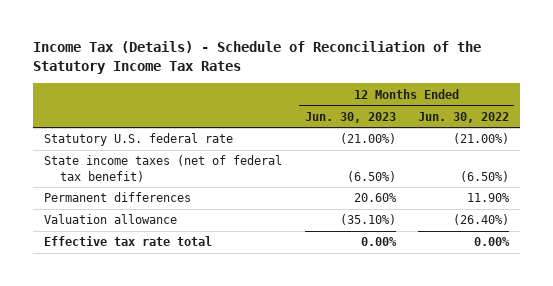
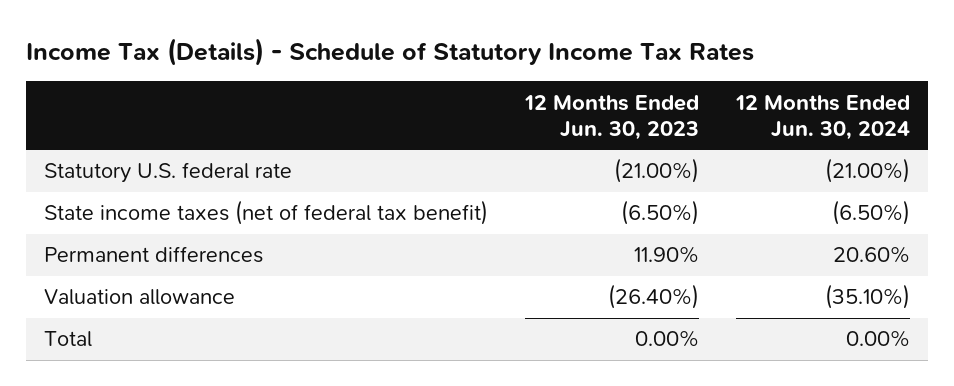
- Income Tax (Details) - Schedule of Reconciliation of the Statutory Income Tax Rates
+ Income Tax (Details) - Schedule of Statutory Income Tax Rates
- | 12 Months Ended Jun. 30, 2023 | 12 Months Ended Jun. 30, 2022
+ | 12 Months Ended Jun. 30, 2023 | 12 Months Ended Jun. 30, 2024
- Permanent differences | 20.60% | 11.90%
- Valuation allowance | (35.10%) | (26.40%)
- Effective tax rate total | 0.00% | 0.00%
+ Permanent differences | 11.90% | 20.60%
+ Valuation allowance | (26.40%) | (35.10%)
+ Total | 0.00% | 0.00%

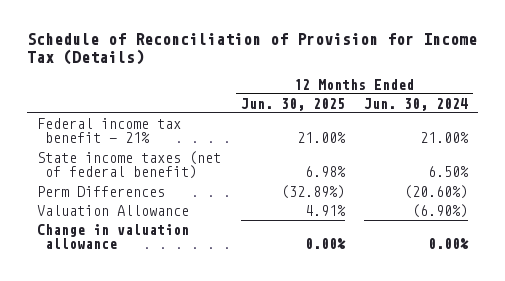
- Income Tax (Details) - Schedule of Statutory Income Tax Rates
+ Schedule of Reconciliation of Provision for Income Tax (Details)
- | 12 Months Ended Jun. 30, 2023 | 12 Months Ended Jun. 30, 2024
+ | 12 Months Ended Jun. 30, 2025 | 12 Months Ended Jun. 30, 2024
- Statutory U.S. federal rate | (21.00%) | (21.00%)
- State income taxes (net of federal tax benefit) | (6.50%) | (6.50%)
- Permanent differences | 11.90% | 20.60%
- Valuation allowance | (26.40%) | (35.10%)
- Total | 0.00% | 0.00%
+ Federal income tax benefit - 21% | 21.00% | 21.00%
+ State income taxes (net of federal benefit) | 6.98% | 6.50%
+ Perm Differences | (32.89%) | (20.60%)
+ Valuation Allowance | 4.91% | (6.90%)
+ Change in valuation allowance | 0.00% | 0.00%

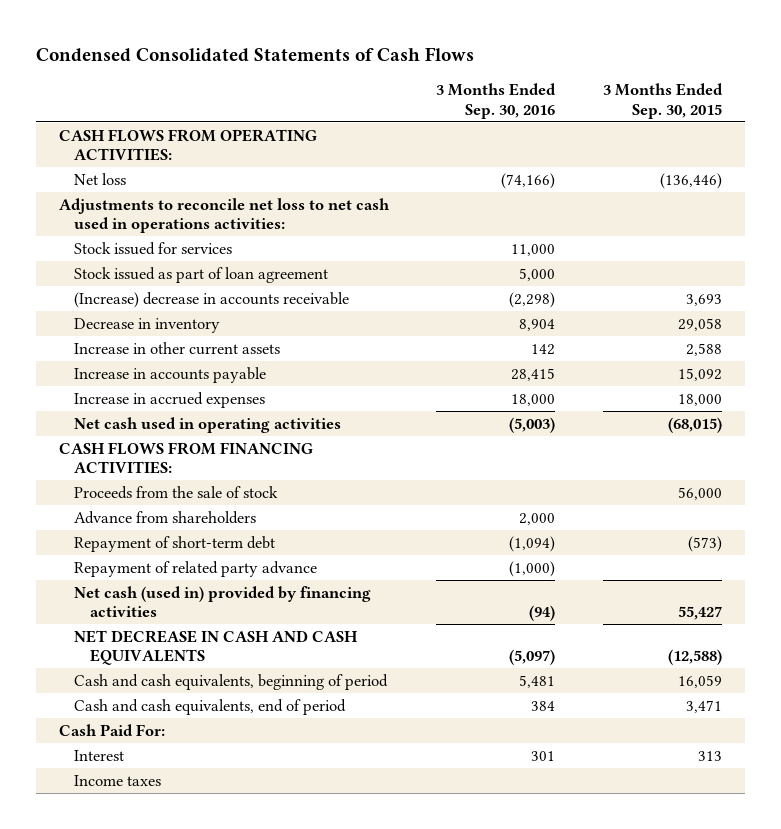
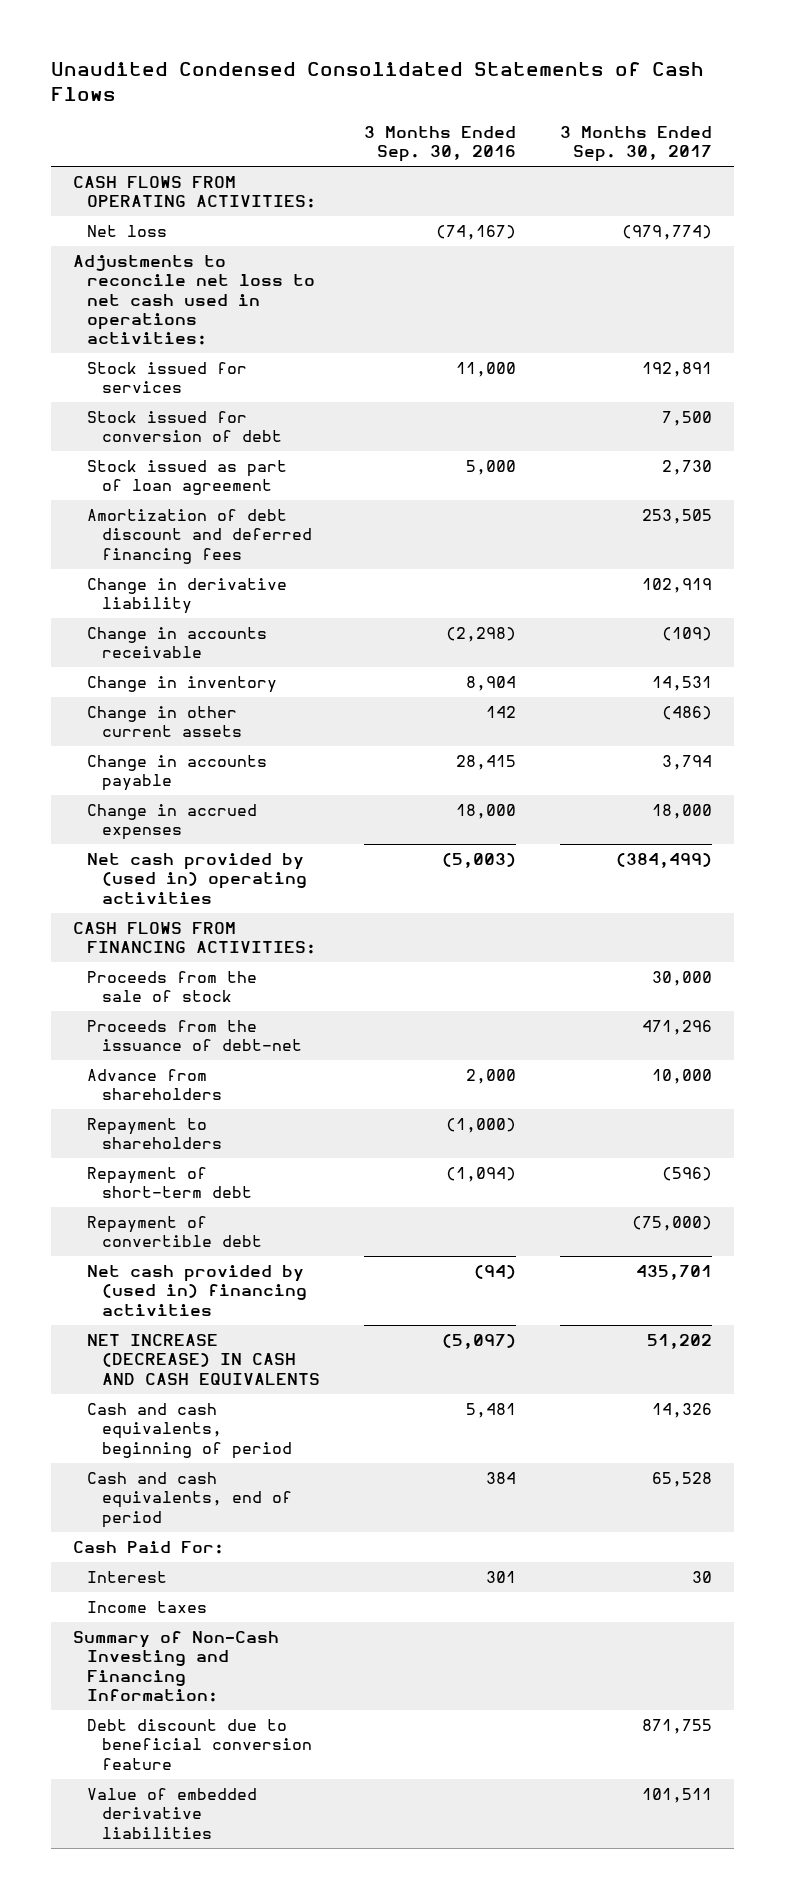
- Condensed Consolidated Statements of Cash Flows
+ Unaudited Condensed Consolidated Statements of Cash Flows
- | 3 Months Ended Sep. 30, 2016 | 3 Months Ended Sep. 30, 2015
+ | 3 Months Ended Sep. 30, 2016 | 3 Months Ended Sep. 30, 2017
- Net loss | (74,166) | (136,446)
+ Net loss | (74,167) | (979,774)
+ Stock issued for conversion of debt | | 7,500
- (Increase) decrease in accounts receivable | (2,298) | 3,693
- Decrease in inventory | 8,904 | 29,058
- Increase in other current assets | 142 | 2,588
- Increase in accounts payable | 28,415 | 15,092
- Increase in accrued expenses | 18,000 | 18,000
- Net cash used in operating activities | (5,003) | (68,015)
+ Amortization of debt discount and deferred financing fees | | 253,505
+ Change in derivative liability | | 102,919
+ Change in accounts receivable | (2,298) | (109)
+ Change in inventory | 8,904 | 14,531
+ Change in other current assets | 142 | (486)
+ Change in accounts payable | 28,415 | 3,794
+ Change in accrued expenses | 18,000 | 18,000
+ Net cash provided by (used in) operating activities | (5,003) | (384,499)
+ Proceeds from the issuance of debt-net | | 471,296
+ Repayment to shareholders | (1,000) |
- Repayment of related party advance | (1,000) |
- Net cash (used in) provided by financing activities | (94) | 55,427
- NET DECREASE IN CASH AND CASH EQUIVALENTS | (5,097) | (12,588)
+ Repayment of convertible debt | | (75,000)
+ Net cash provided by (used in) financing activities | (94) | 435,701
+ NET INCREASE (DECREASE) IN CASH AND CASH EQUIVALENTS | (5,097) | 51,202
+ Summary of Non-Cash Investing and Financing Information:
+ Debt discount due to beneficial conversion feature | | 871,755
+ Value of embedded derivative liabilities | | 101,511

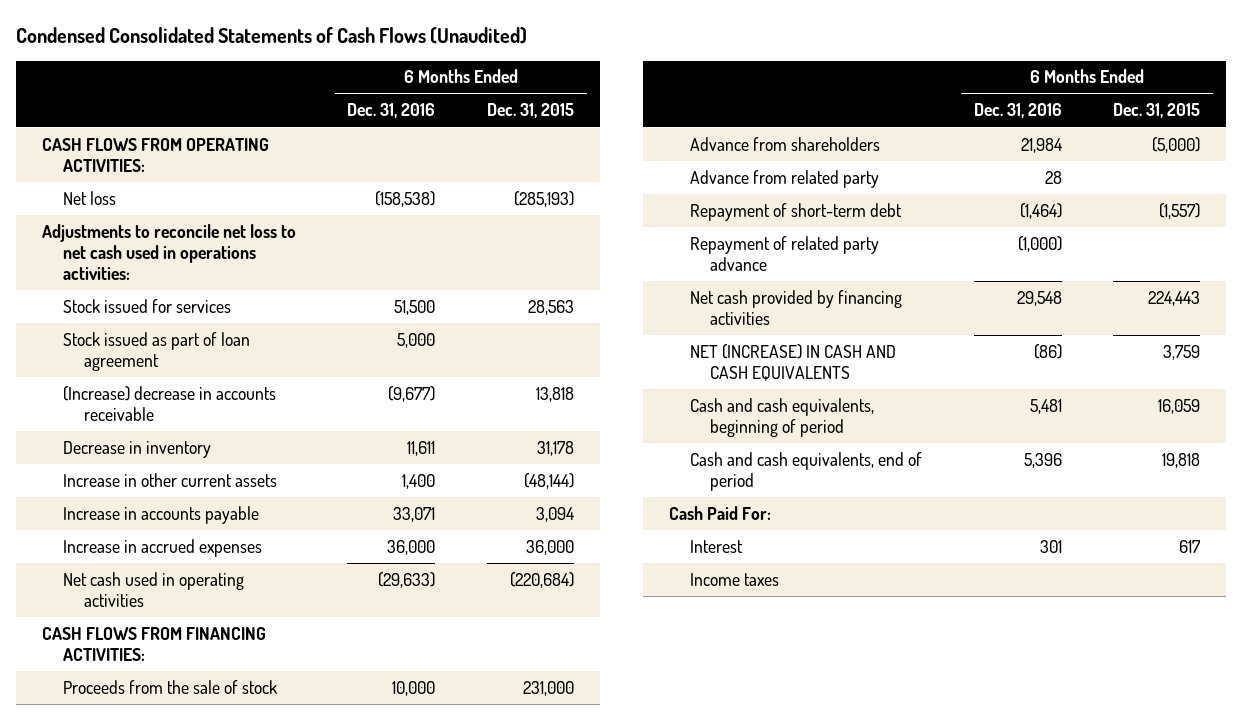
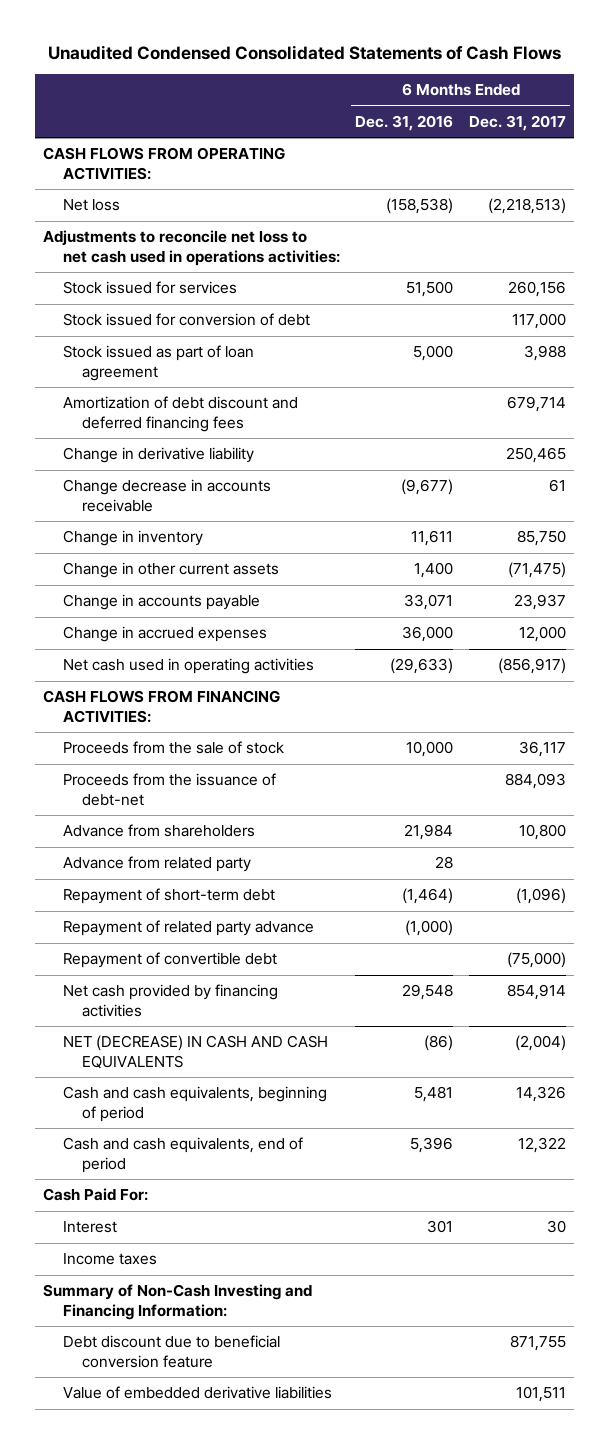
- Condensed Consolidated Statements of Cash Flows (Unaudited)
+ Unaudited Condensed Consolidated Statements of Cash Flows
- | 6 Months Ended Dec. 31, 2016 | 6 Months Ended Dec. 31, 2015
+ | 6 Months Ended Dec. 31, 2016 | 6 Months Ended Dec. 31, 2017
+ Stock issued for conversion of debt | | 117,000
- (Increase) decrease in accounts receivable | (9,677) | 13,818
- Decrease in inventory | 11,611 | 31,178
- Increase in other current assets | 1,400 | (48,144)
- Increase in accounts payable | 33,071 | 3,094
- Increase in accrued expenses | 36,000 | 36,000
+ Amortization of debt discount and deferred financing fees | | 679,714
+ Change in derivative liability | | 250,465
+ Change decrease in accounts receivable | (9,677) | 61
+ Change in inventory | 11,611 | 85,750
+ Change in other current assets | 1,400 | (71,475)
+ Change in accounts payable | 33,071 | 23,937
+ Change in accrued expenses | 36,000 | 12,000
+ Proceeds from the issuance of debt-net | | 884,093
+ Repayment of convertible debt | | (75,000)
- NET (INCREASE) IN CASH AND CASH EQUIVALENTS | (86) | 3,759
+ NET (DECREASE) IN CASH AND CASH EQUIVALENTS | (86) | (2,004)
+ Summary of Non-Cash Investing and Financing Information:
+ Debt discount due to beneficial conversion feature | | 871,755
+ Value of embedded derivative liabilities | | 101,511

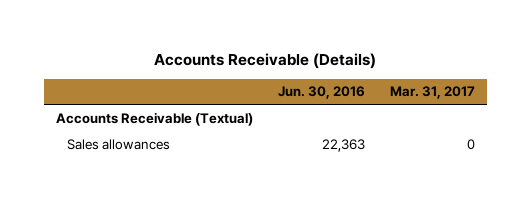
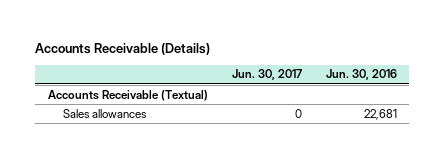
- | Jun. 30, 2016 | Mar. 31, 2017
+ | Jun. 30, 2017 | Jun. 30, 2016
- Sales allowances | 22,363 | 0
+ Sales allowances | 0 | 22,681

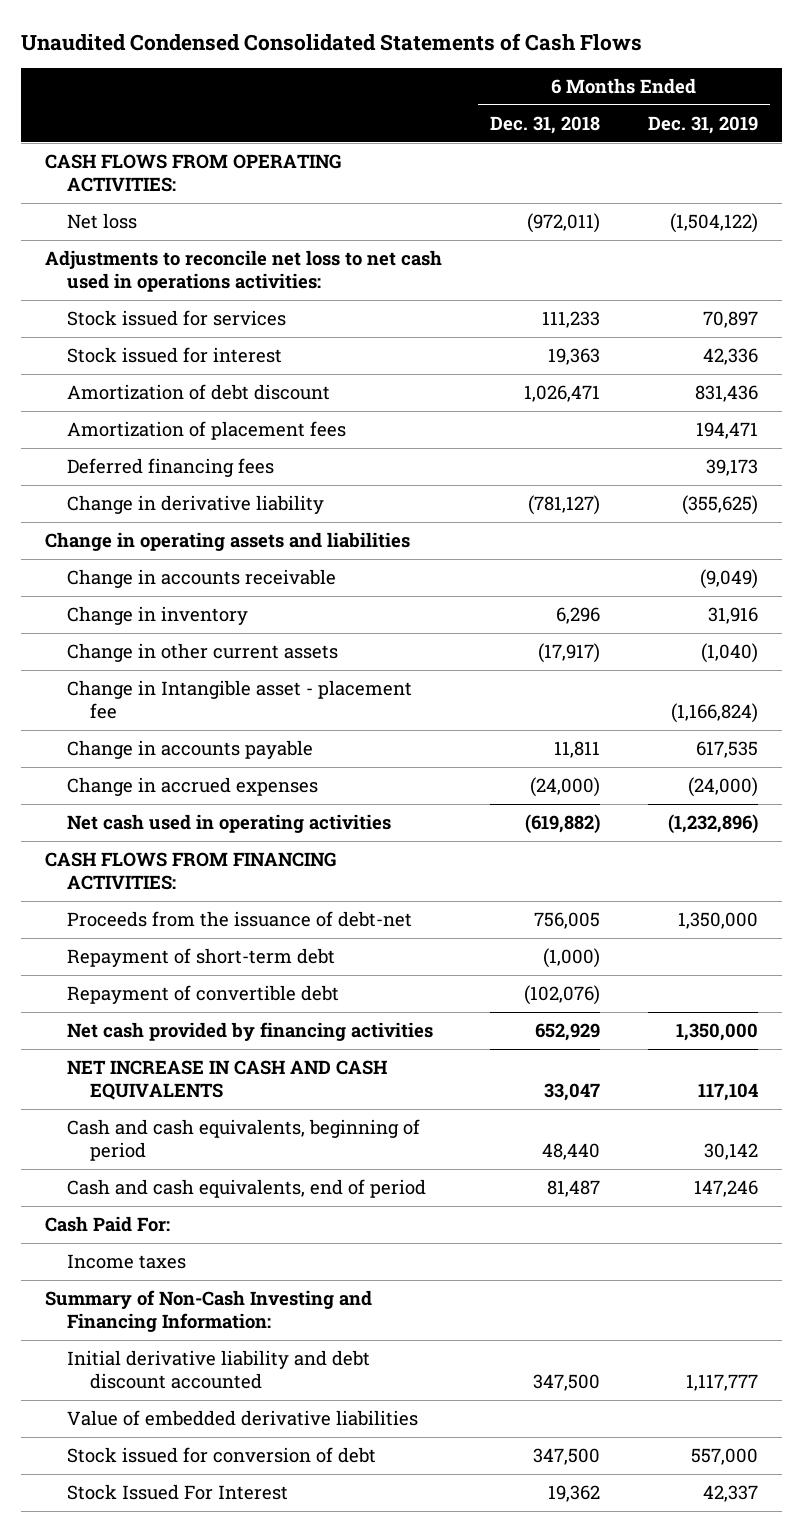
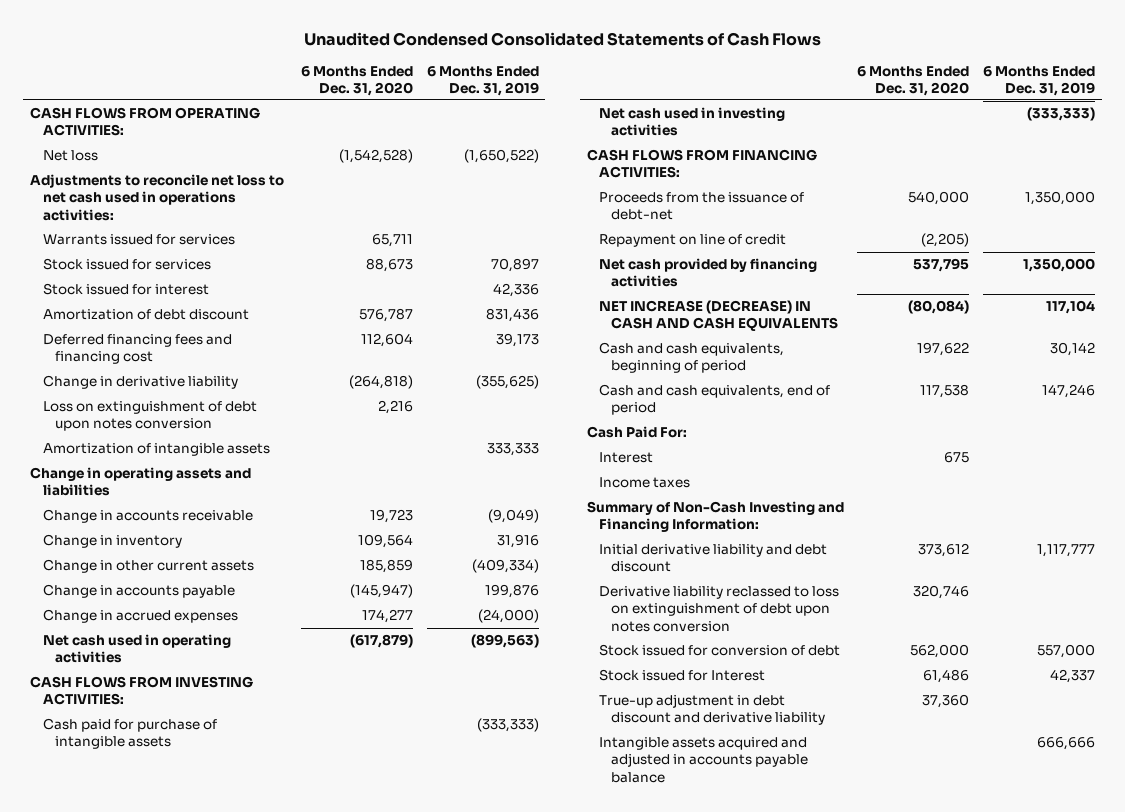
- | 6 Months Ended Dec. 31, 2018 | 6 Months Ended Dec. 31, 2019
+ | 6 Months Ended Dec. 31, 2020 | 6 Months Ended Dec. 31, 2019
- Net loss | (972,011) | (1,504,122)
+ Net loss | (1,542,528) | (1,650,522)
+ Warrants issued for services | 65,711 |
- Amortization of placement fees | | 194,471
- Deferred financing fees | | 39,173
+ Deferred financing fees and financing cost | 112,604 | 39,173
+ Loss on extinguishment of debt upon notes conversion | 2,216 |
+ Amortization of intangible assets | | 333,333
- Change in other current assets | (17,917) | (1,040)
- Change in Intangible asset - placement fee | | (1,166,824)
- Change in accounts payable | 11,811 | 617,535
+ Change in other current assets | 185,859 | (409,334)
+ Change in accounts payable | (145,947) | 199,876
- Net cash used in operating activities | (619,882) | (1,232,896)
+ Net cash used in operating activities | (617,879) | (899,563)
+ CASH FLOWS FROM INVESTING ACTIVITIES:
+ Cash paid for purchase of intangible assets | | (333,333)
+ Net cash used in investing activities | | (333,333)
- Repayment of short-term debt | (1,000) |
- Repayment of convertible debt | (102,076) |
+ Repayment on line of credit | (2,205) |
- NET INCREASE IN CASH AND CASH EQUIVALENTS | 33,047 | 117,104
+ NET INCREASE (DECREASE) IN CASH AND CASH EQUIVALENTS | (80,084) | 117,104
+ Interest | 675 |
- Initial derivative liability and debt discount accounted | 347,500 | 1,117,777
- Value of embedded derivative liabilities
+ Initial derivative liability and debt discount | 373,612 | 1,117,777
+ Derivative liability reclassed to loss on extinguishment of debt upon notes conversion | 320,746 |
- Stock Issued For Interest | 19,362 | 42,337
+ Stock issued for Interest | 61,486 | 42,337
+ True-up adjustment in debt discount and derivative liability | 37,360 |
+ Intangible assets acquired and adjusted in accounts payable balance | | 666,666

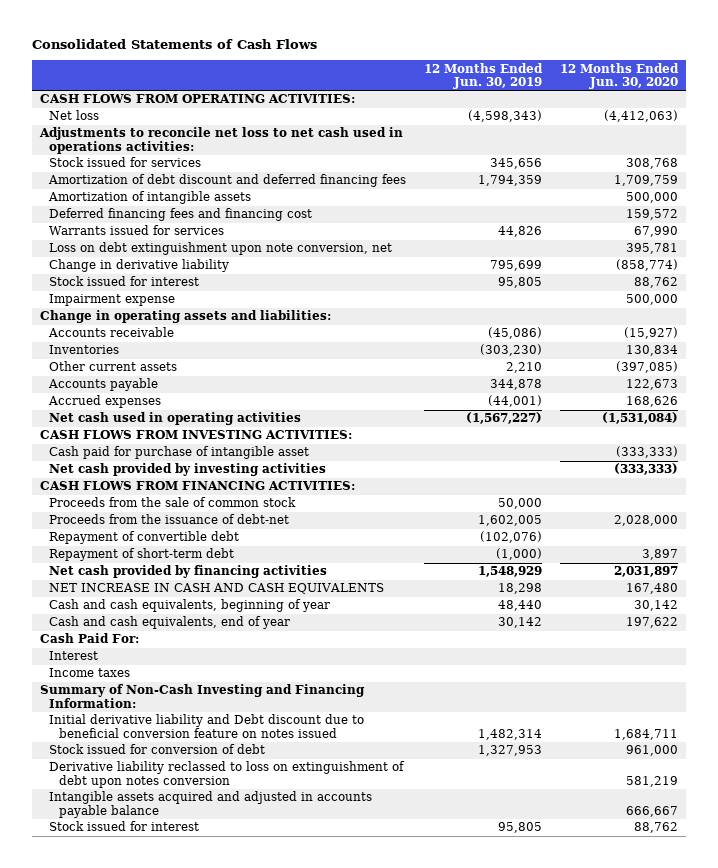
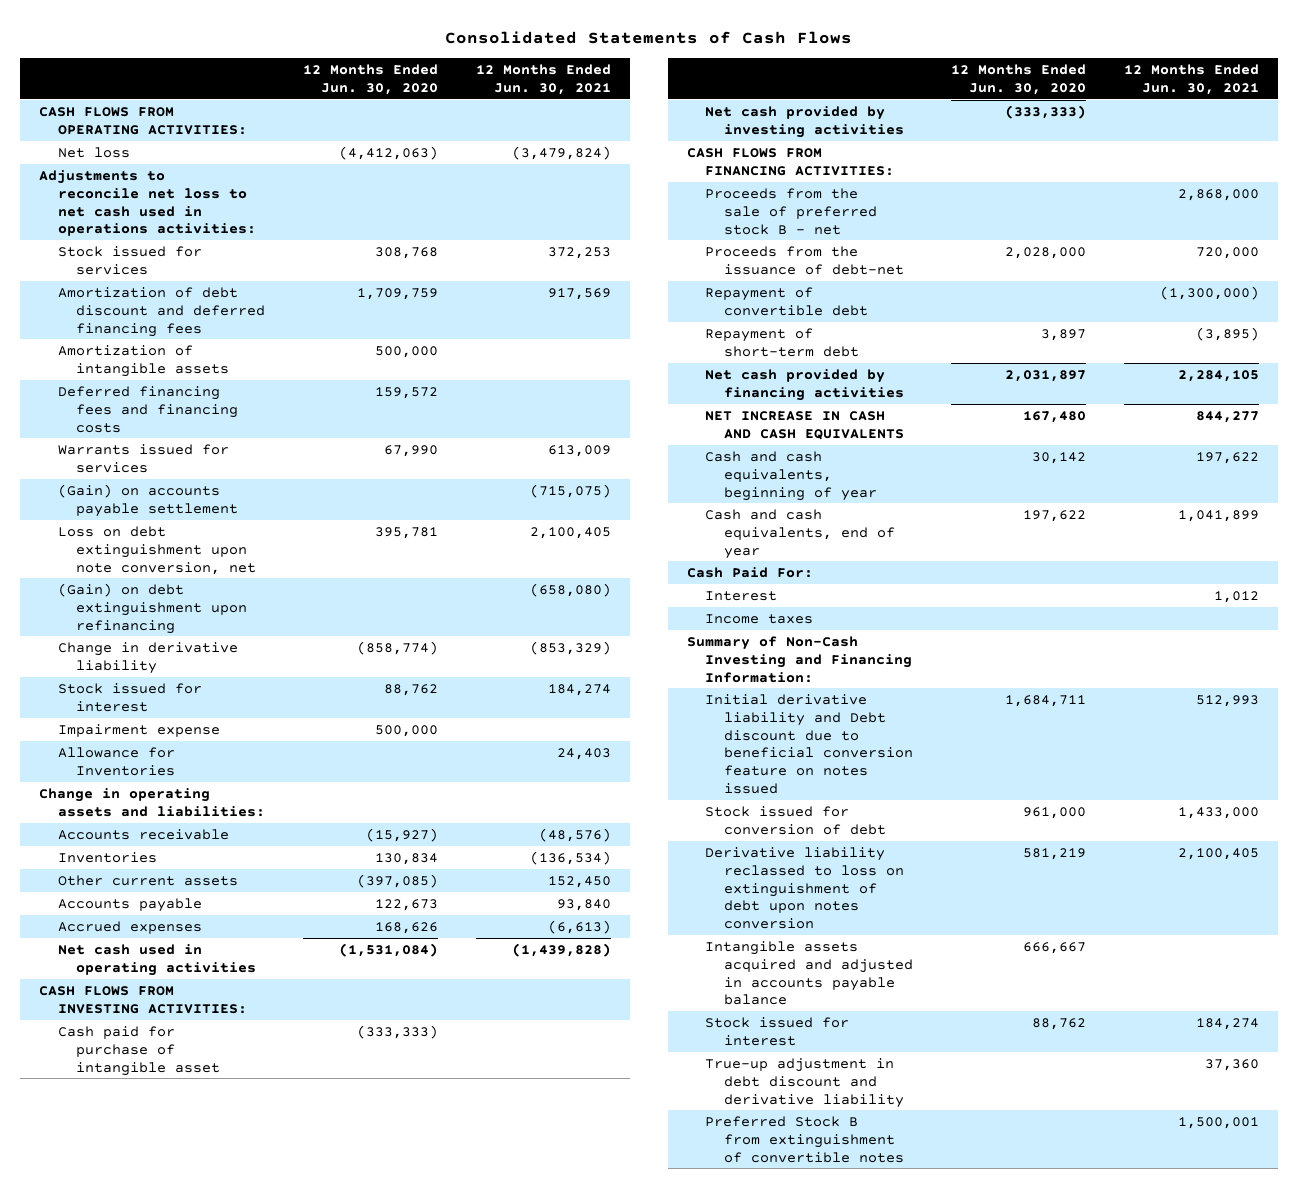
- | 12 Months Ended Jun. 30, 2019 | 12 Months Ended Jun. 30, 2020
+ | 12 Months Ended Jun. 30, 2020 | 12 Months Ended Jun. 30, 2021
- Deferred financing fees and financing cost | | 159,572
+ Deferred financing fees and financing costs | 159,572 |
+ (Gain) on accounts payable settlement | | (715,075)
+ (Gain) on debt extinguishment upon refinancing | | (658,080)
+ Allowance for Inventories | | 24,403
- Proceeds from the sale of common stock | 50,000 |
+ Proceeds from the sale of preferred stock B - net | | 2,868,000
+ True-up adjustment in debt discount and derivative liability | | 37,360
+ Preferred Stock B from extinguishment of convertible notes | | 1,500,001

